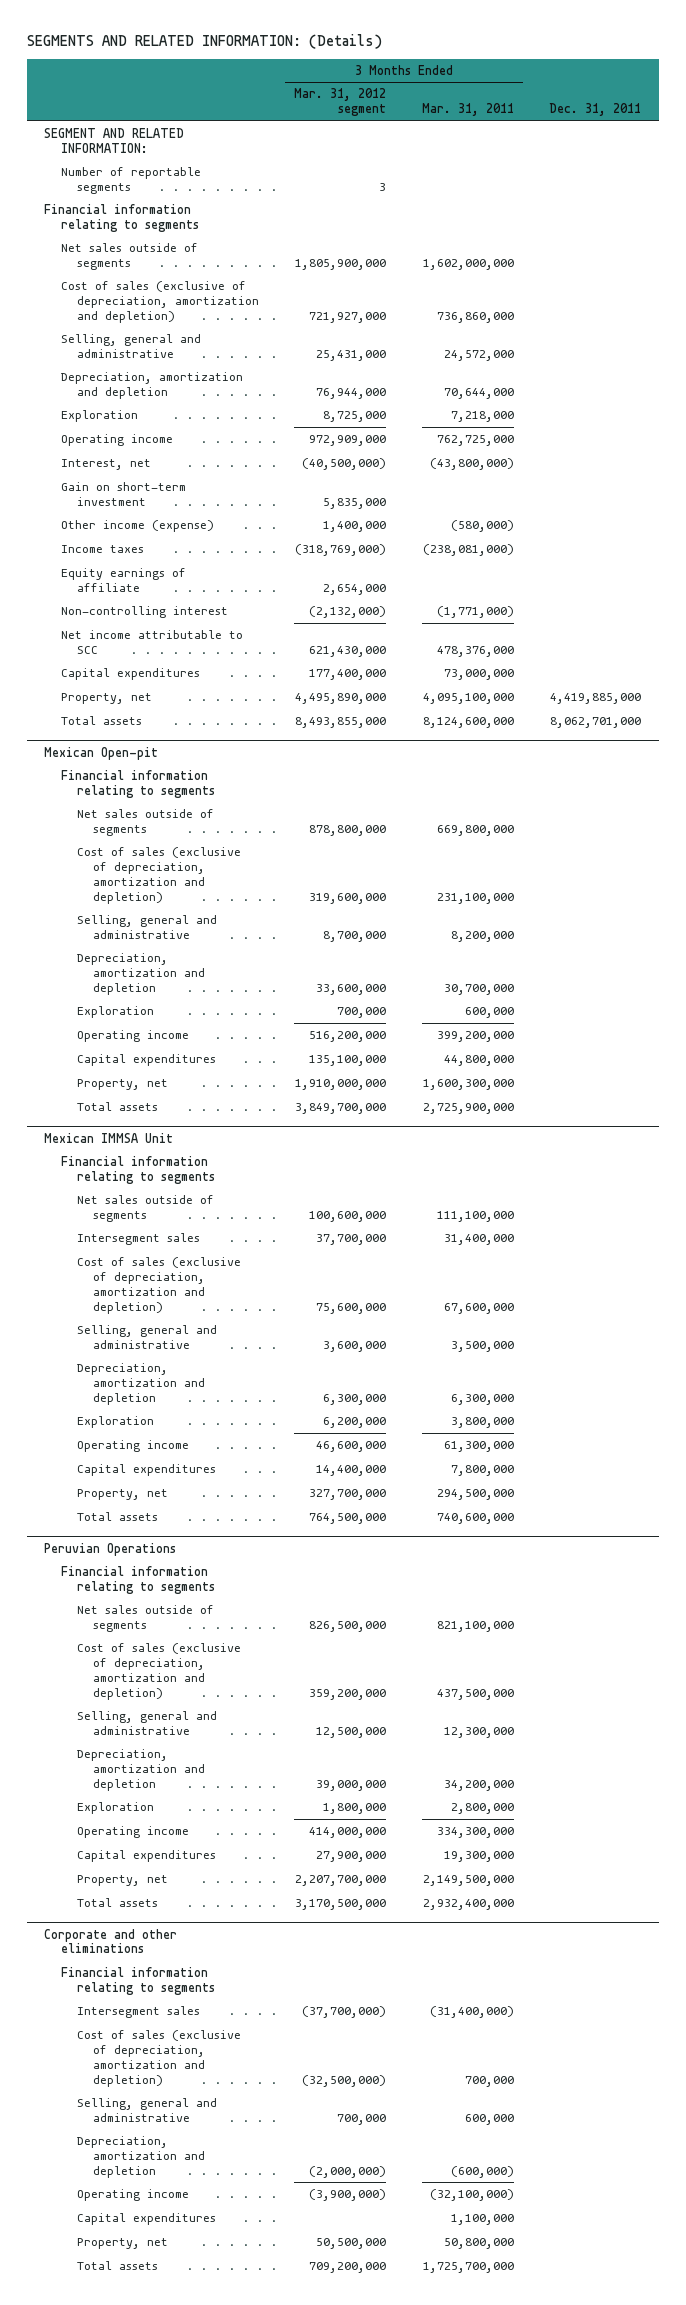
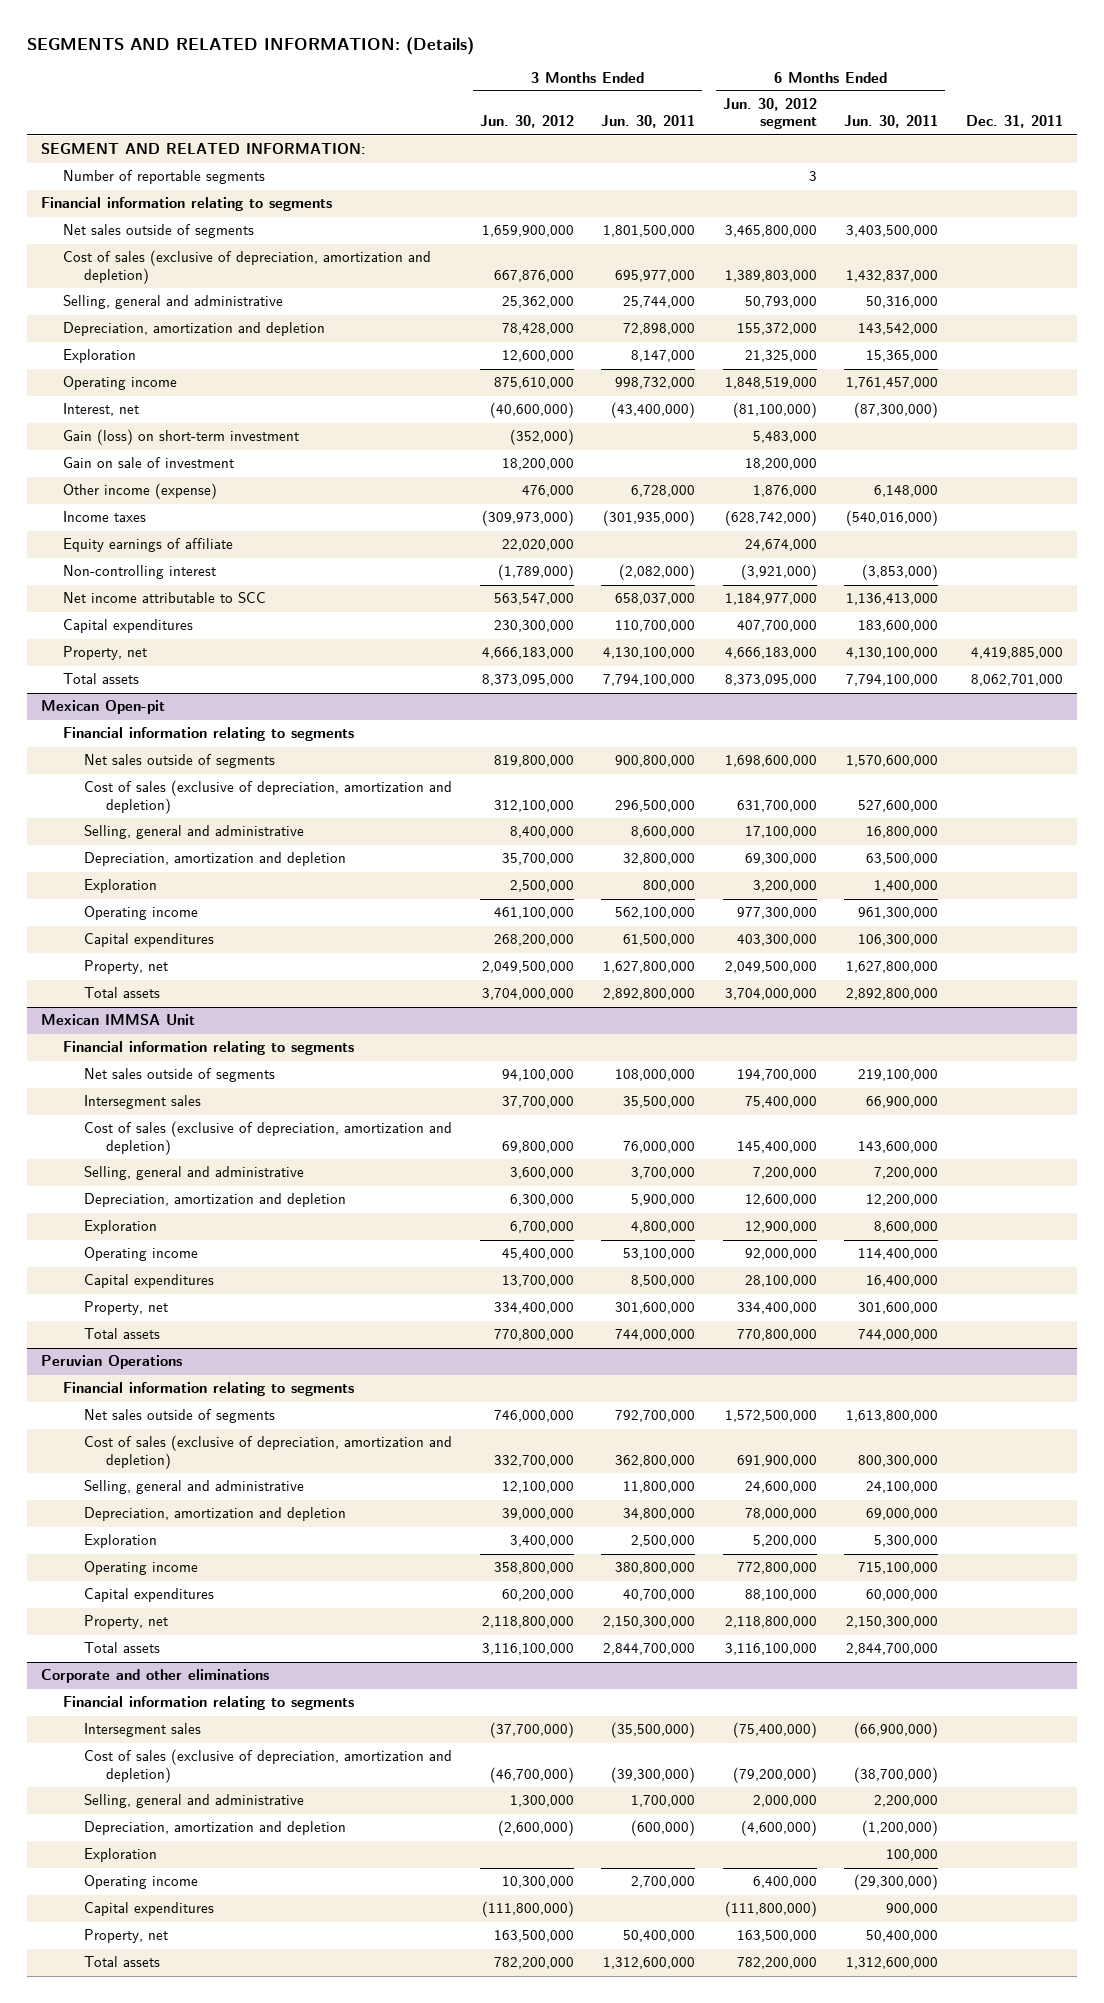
- | 3 Months Ended Mar. 31, 2012 segment | 3 Months Ended Mar. 31, 2011 | Dec. 31, 2011
+ | 3 Months Ended Jun. 30, 2012 | 3 Months Ended Jun. 30, 2011 | 6 Months Ended Jun. 30, 2012 segment | 6 Months Ended Jun. 30, 2011 | Dec. 31, 2011
- Gain on short-term investment | 5,835,000 | |
+ Gain (loss) on short-term investment | (352,000) | | 5,483,000 | |
+ Gain on sale of investment | 18,200,000 | | 18,200,000 | |
@ Corporate and other eliminations
+ Exploration | | | | 100,000 |

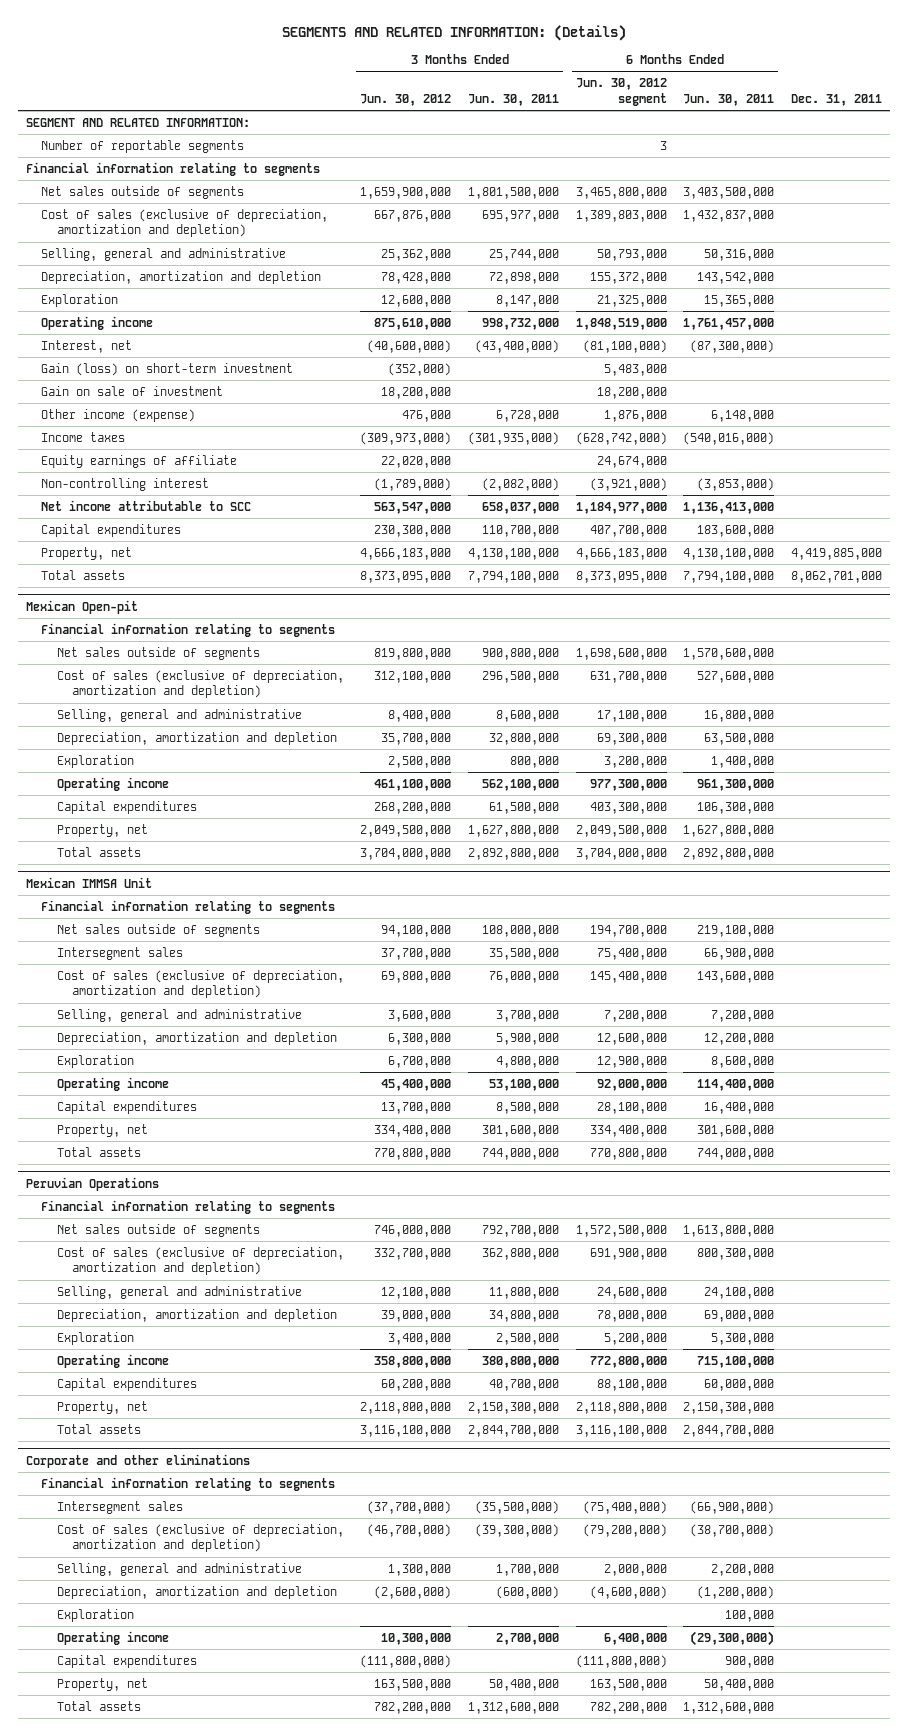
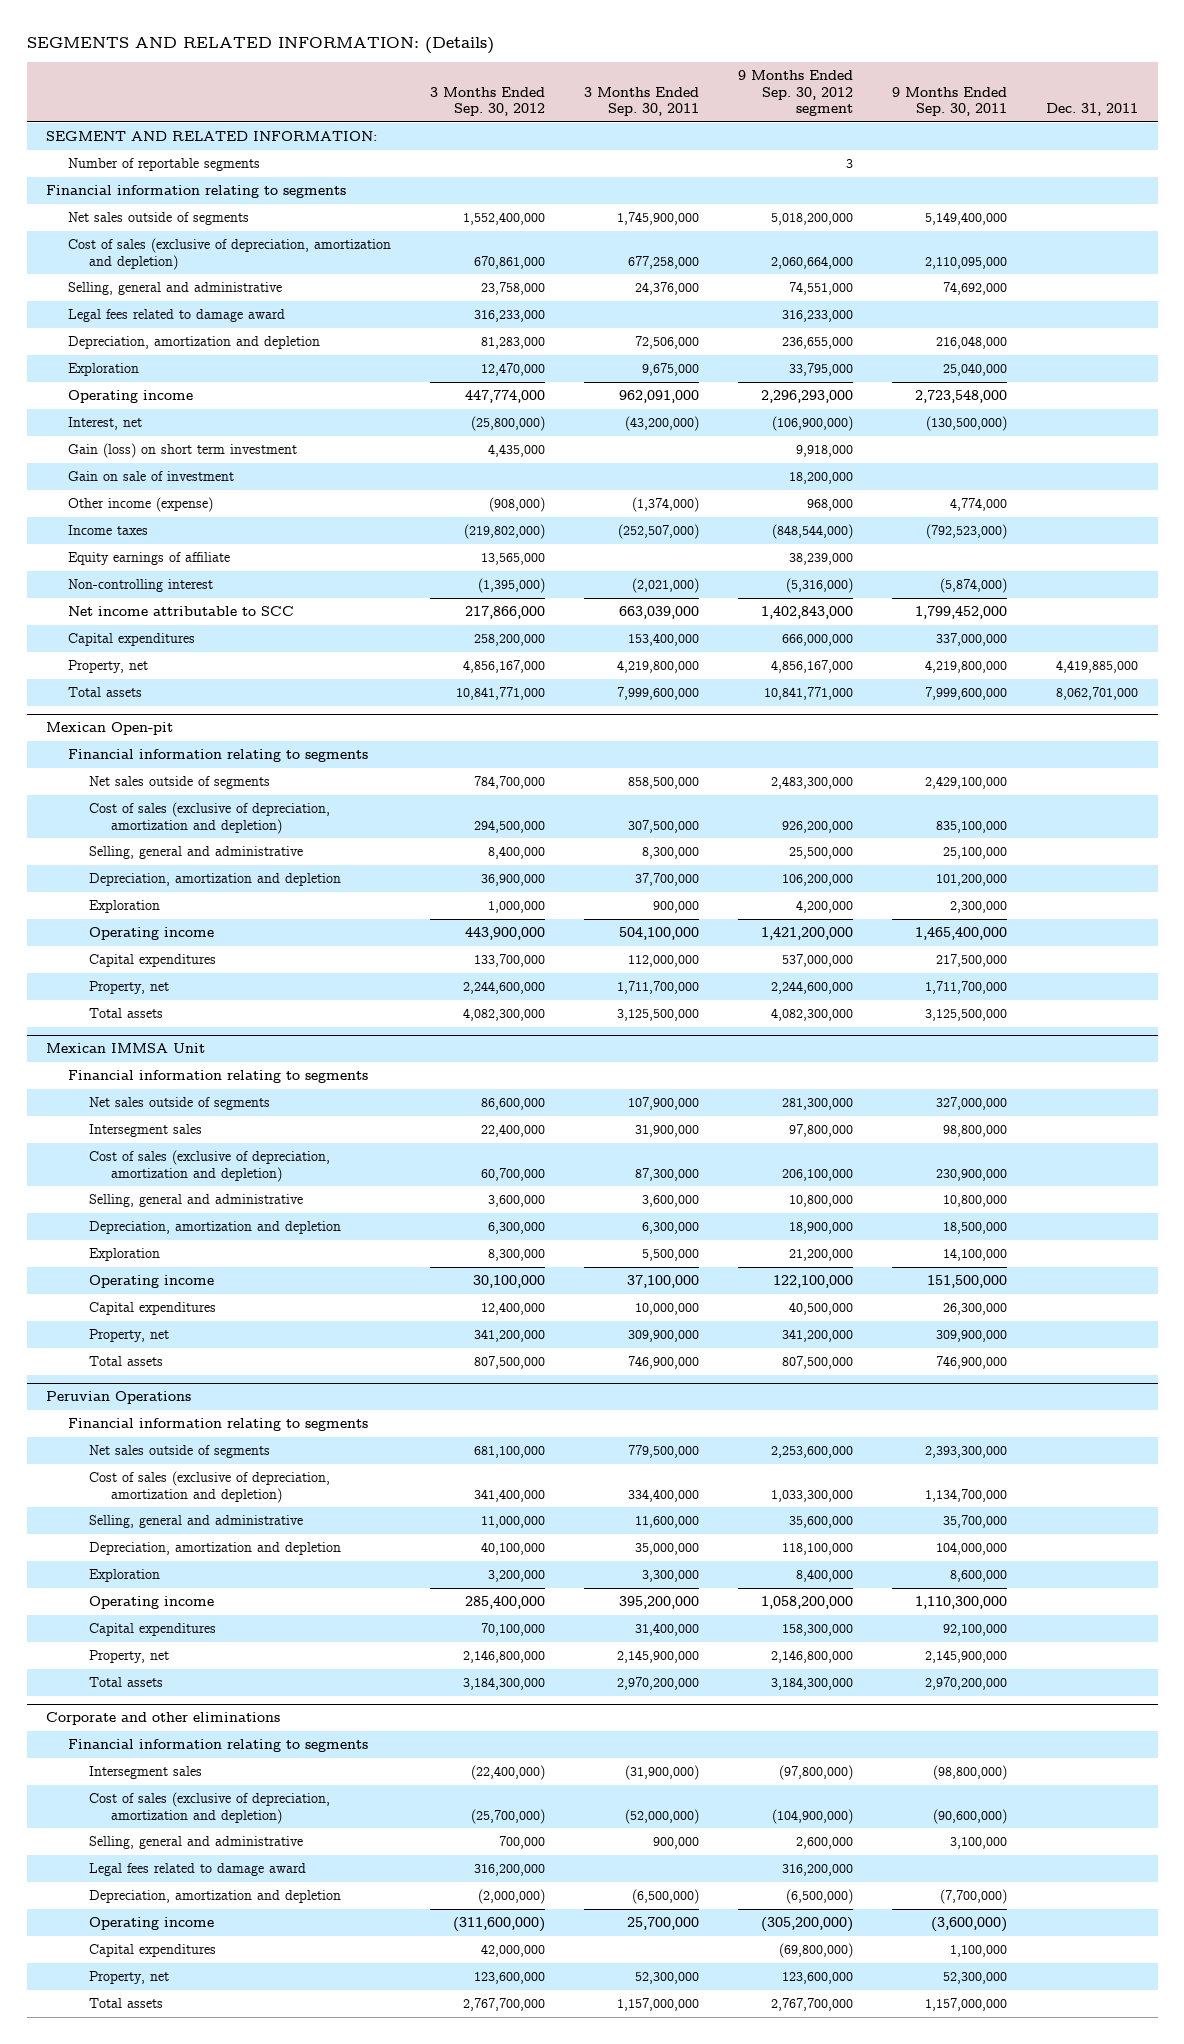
- | 3 Months Ended Jun. 30, 2012 | 3 Months Ended Jun. 30, 2011 | 6 Months Ended Jun. 30, 2012 segment | 6 Months Ended Jun. 30, 2011 | Dec. 31, 2011
+ | 3 Months Ended Sep. 30, 2012 | 3 Months Ended Sep. 30, 2011 | 9 Months Ended Sep. 30, 2012 segment | 9 Months Ended Sep. 30, 2011 | Dec. 31, 2011
+ Legal fees related to damage award | 316,233,000 | | 316,233,000 | |
- Gain (loss) on short-term investment | (352,000) | | 5,483,000 | |
+ Gain (loss) on short term investment | 4,435,000 | | 9,918,000 | |
@ Corporate and other eliminations
+ Legal fees related to damage award | 316,200,000 | | 316,200,000 | |
- Exploration | | | | 100,000 |

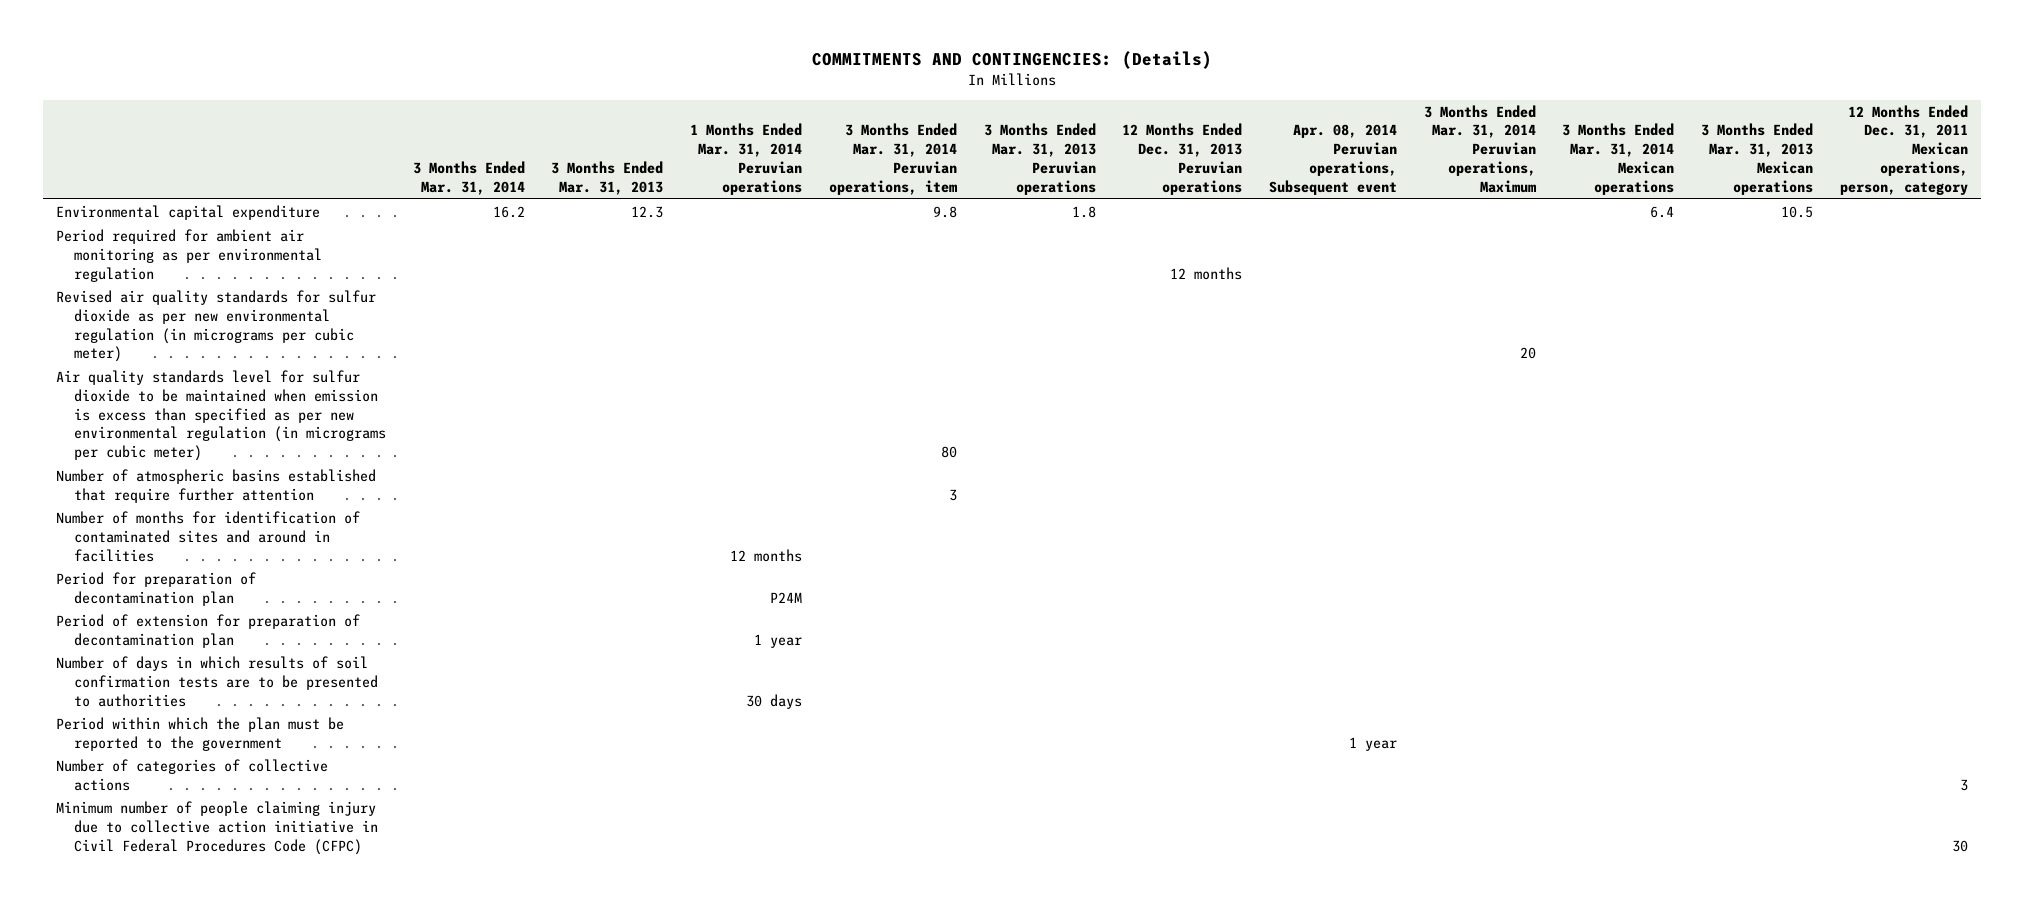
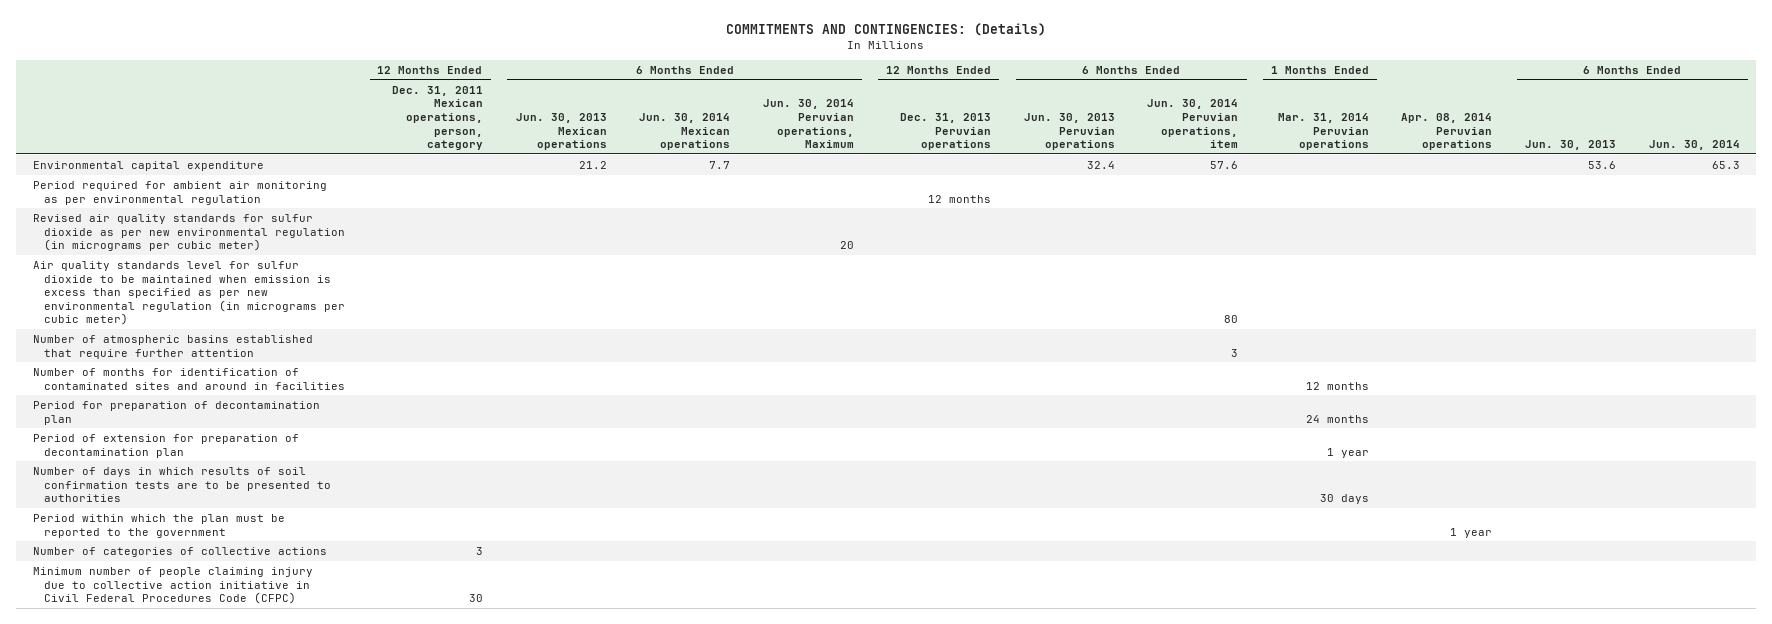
- | 3 Months Ended Mar. 31, 2014 | 3 Months Ended Mar. 31, 2013 | 1 Months Ended Mar. 31, 2014 Peruvian operations | 3 Months Ended Mar. 31, 2014 Peruvian operations, item | 3 Months Ended Mar. 31, 2013 Peruvian operations | 12 Months Ended Dec. 31, 2013 Peruvian operations | Apr. 08, 2014 Peruvian operations, Subsequent event | 3 Months Ended Mar. 31, 2014 Peruvian operations, Maximum | 3 Months Ended Mar. 31, 2014 Mexican operations | 3 Months Ended Mar. 31, 2013 Mexican operations | 12 Months Ended Dec. 31, 2011 Mexican operations, person, category
+ | 12 Months Ended Dec. 31, 2011 Mexican operations, person, category | 6 Months Ended Jun. 30, 2013 Mexican operations | 6 Months Ended Jun. 30, 2014 Mexican operations | 6 Months Ended Jun. 30, 2014 Peruvian operations, Maximum | 12 Months Ended Dec. 31, 2013 Peruvian operations | 6 Months Ended Jun. 30, 2013 Peruvian operations | 6 Months Ended Jun. 30, 2014 Peruvian operations, item | 1 Months Ended Mar. 31, 2014 Peruvian operations | Apr. 08, 2014 Peruvian operations | 6 Months Ended Jun. 30, 2013 | 6 Months Ended Jun. 30, 2014
- Period for preparation of decontamination plan | | | P24M | | | | | | | |
+ Period for preparation of decontamination plan | | | | | | | | 24 months | | |

